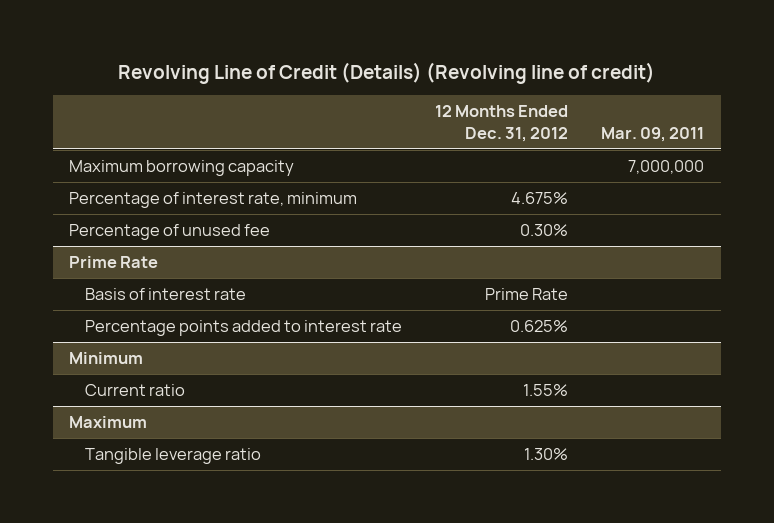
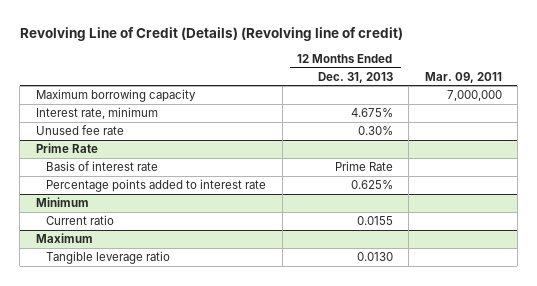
- | 12 Months Ended Dec. 31, 2012 | Mar. 09, 2011
+ | 12 Months Ended Dec. 31, 2013 | Mar. 09, 2011
- Percentage of interest rate, minimum | 4.675% |
- Percentage of unused fee | 0.30% |
+ Interest rate, minimum | 4.675% |
+ Unused fee rate | 0.30% |

